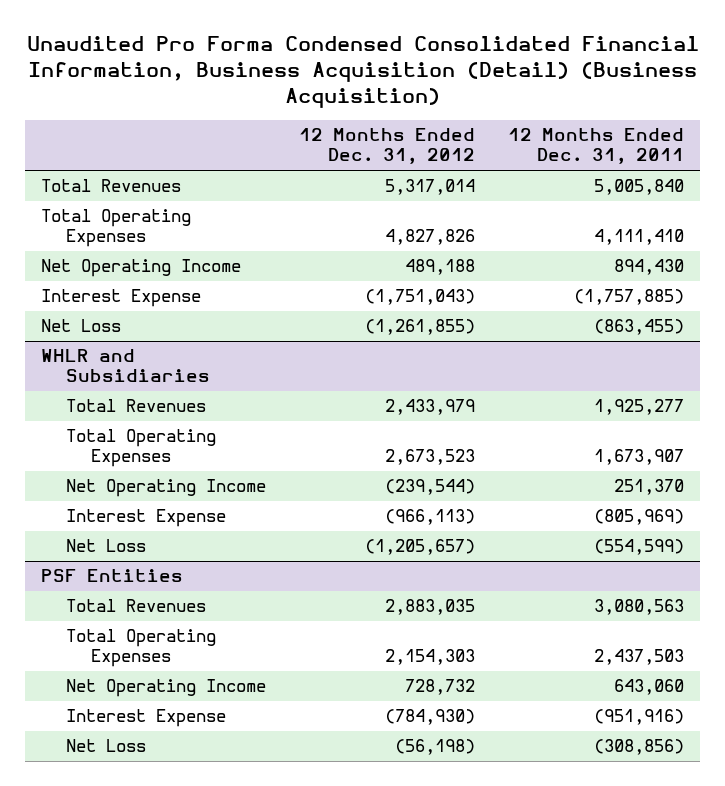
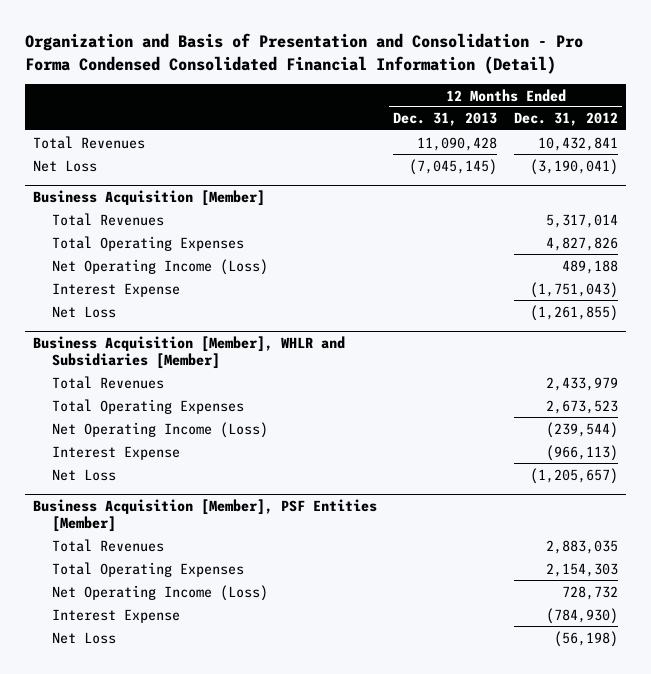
- Unaudited Pro Forma Condensed Consolidated Financial Information, Business Acquisition (Detail) (Business Acquisition)
+ Organization and Basis of Presentation and Consolidation - Pro Forma Condensed Consolidated Financial Information (Detail)
- | 12 Months Ended Dec. 31, 2012 | 12 Months Ended Dec. 31, 2011
+ | 12 Months Ended Dec. 31, 2013 | 12 Months Ended Dec. 31, 2012
+ Total Revenues | 11,090,428 | 10,432,841
+ Net Loss | (7,045,145) | (3,190,041)
+ Business Acquisition [Member]
- Net Operating Income | 489,188 | 894,430
+ Net Operating Income (Loss) | | 489,188
- WHLR and Subsidiaries
+ Business Acquisition [Member], WHLR and Subsidiaries [Member]
- Net Operating Income | (239,544) | 251,370
+ Net Operating Income (Loss) | | (239,544)
- PSF Entities
+ Business Acquisition [Member], PSF Entities [Member]
- Net Operating Income | 728,732 | 643,060
+ Net Operating Income (Loss) | | 728,732

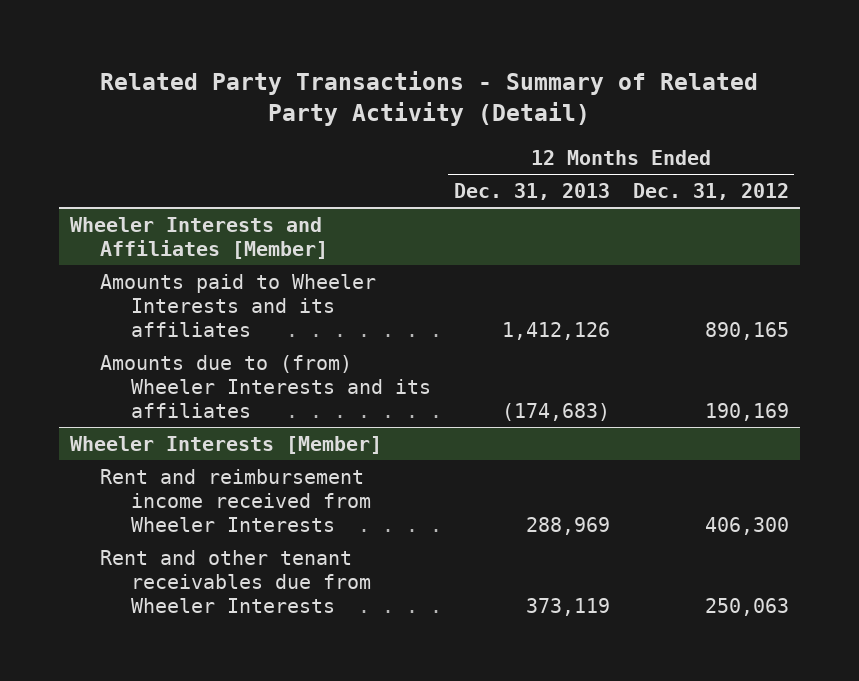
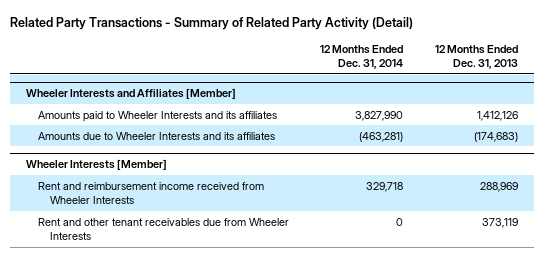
- | 12 Months Ended Dec. 31, 2013 | 12 Months Ended Dec. 31, 2012
+ | 12 Months Ended Dec. 31, 2014 | 12 Months Ended Dec. 31, 2013
@ Wheeler Interests and Affiliates [Member]
- Amounts due to (from) Wheeler Interests and its affiliates | (174,683) | 190,169
+ Amounts due to Wheeler Interests and its affiliates | (463,281) | (174,683)

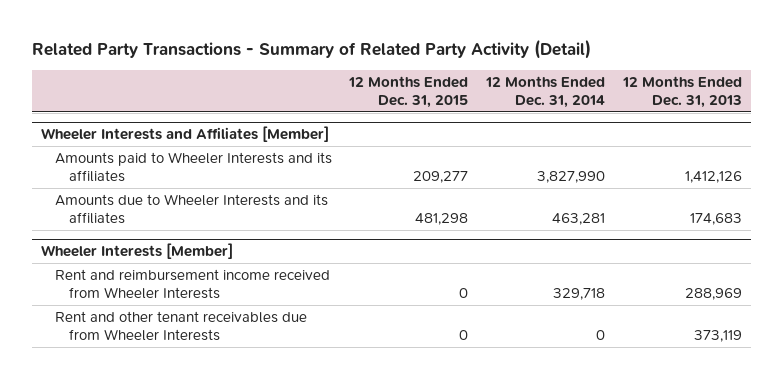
- | 12 Months Ended Dec. 31, 2014 | 12 Months Ended Dec. 31, 2013
+ | 12 Months Ended Dec. 31, 2015 | 12 Months Ended Dec. 31, 2014 | 12 Months Ended Dec. 31, 2013
@ Wheeler Interests and Affiliates [Member]
- Amounts due to Wheeler Interests and its affiliates | (463,281) | (174,683)
+ Amounts due to Wheeler Interests and its affiliates | 481,298 | 463,281 | 174,683

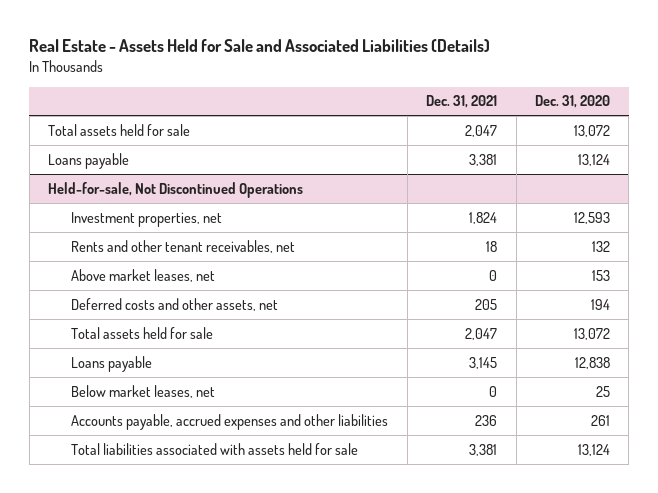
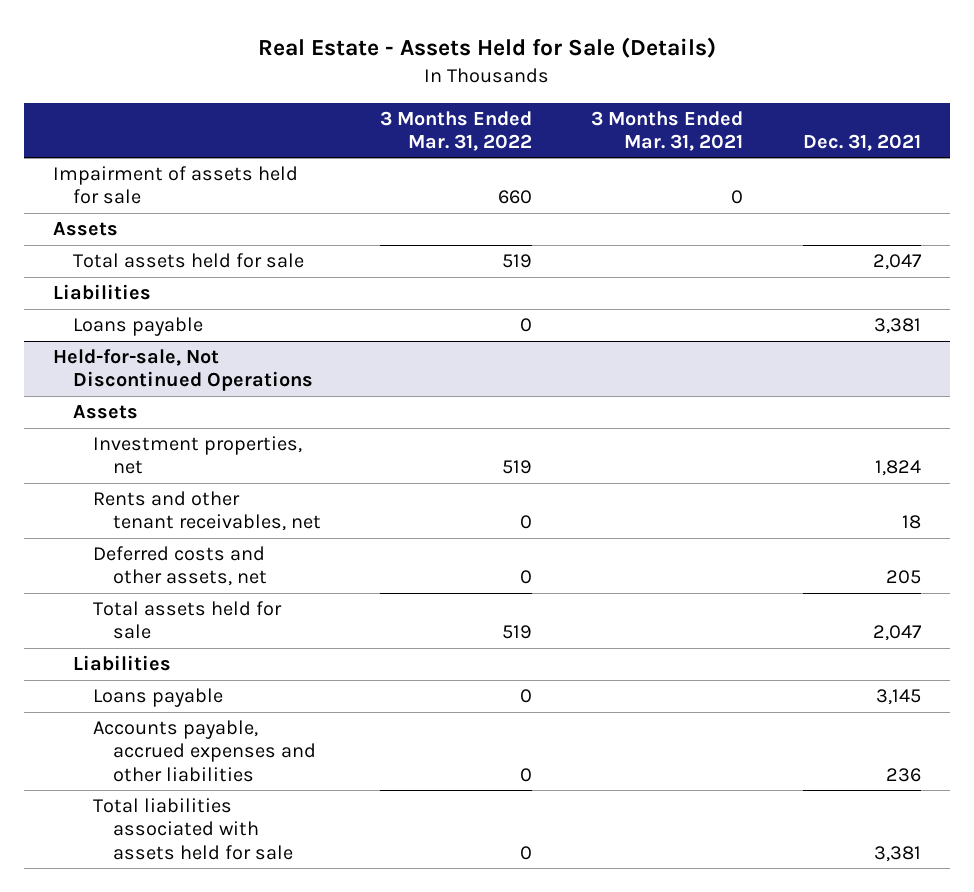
- Real Estate - Assets Held for Sale and Associated Liabilities (Details)
+ Real Estate - Assets Held for Sale (Details)
- | Dec. 31, 2021 | Dec. 31, 2020
+ | 3 Months Ended Mar. 31, 2022 | 3 Months Ended Mar. 31, 2021 | Dec. 31, 2021
+ Impairment of assets held for sale | 660 | 0 |
+ Assets
+ Liabilities
@ Held-for-sale, Not Discontinued Operations
+ Assets
- Above market leases, net | 0 | 153
+ Liabilities
- Below market leases, net | 0 | 25

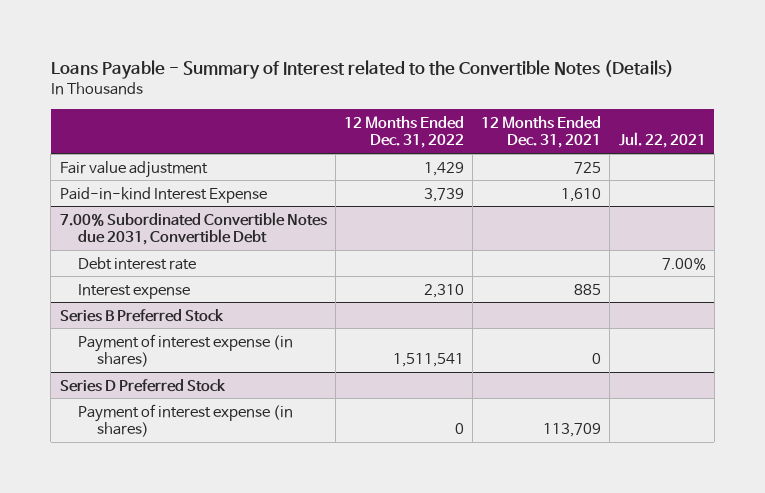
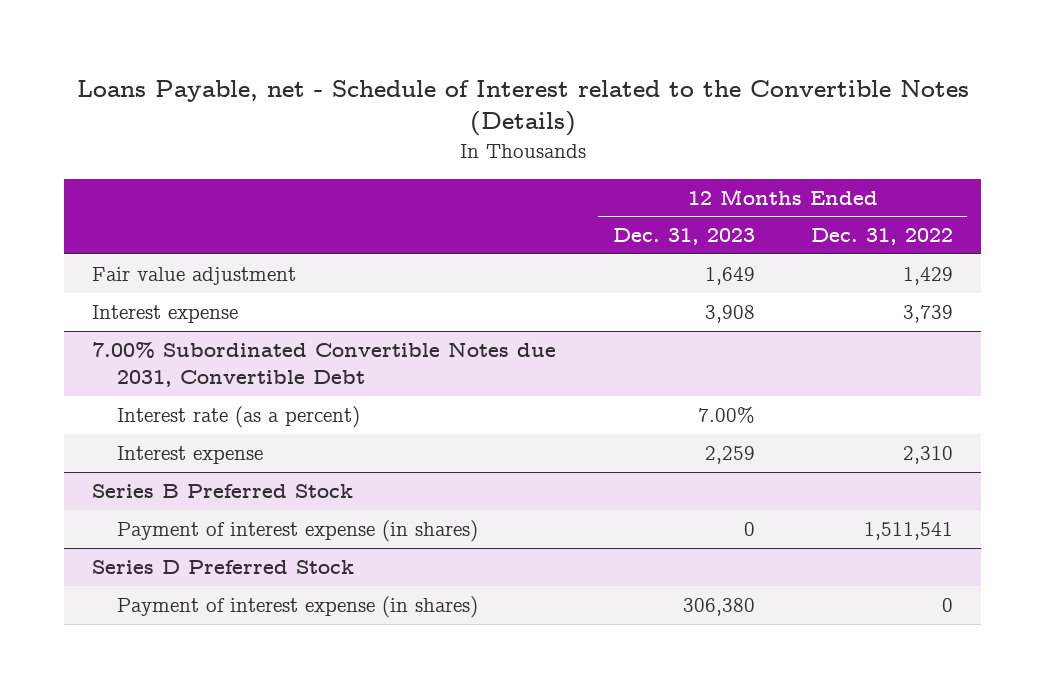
- Loans Payable - Summary of Interest related to the Convertible Notes (Details)
+ Loans Payable, net - Schedule of Interest related to the Convertible Notes (Details)
- | 12 Months Ended Dec. 31, 2022 | 12 Months Ended Dec. 31, 2021 | Jul. 22, 2021
+ | 12 Months Ended Dec. 31, 2023 | 12 Months Ended Dec. 31, 2022
- Paid-in-kind Interest Expense | 3,739 | 1,610 |
+ Interest expense | 3,908 | 3,739
@ 7.00% Subordinated Convertible Notes due 2031, Convertible Debt
- Debt interest rate | | | 7.00%
+ Interest rate (as a percent) | 7.00% |

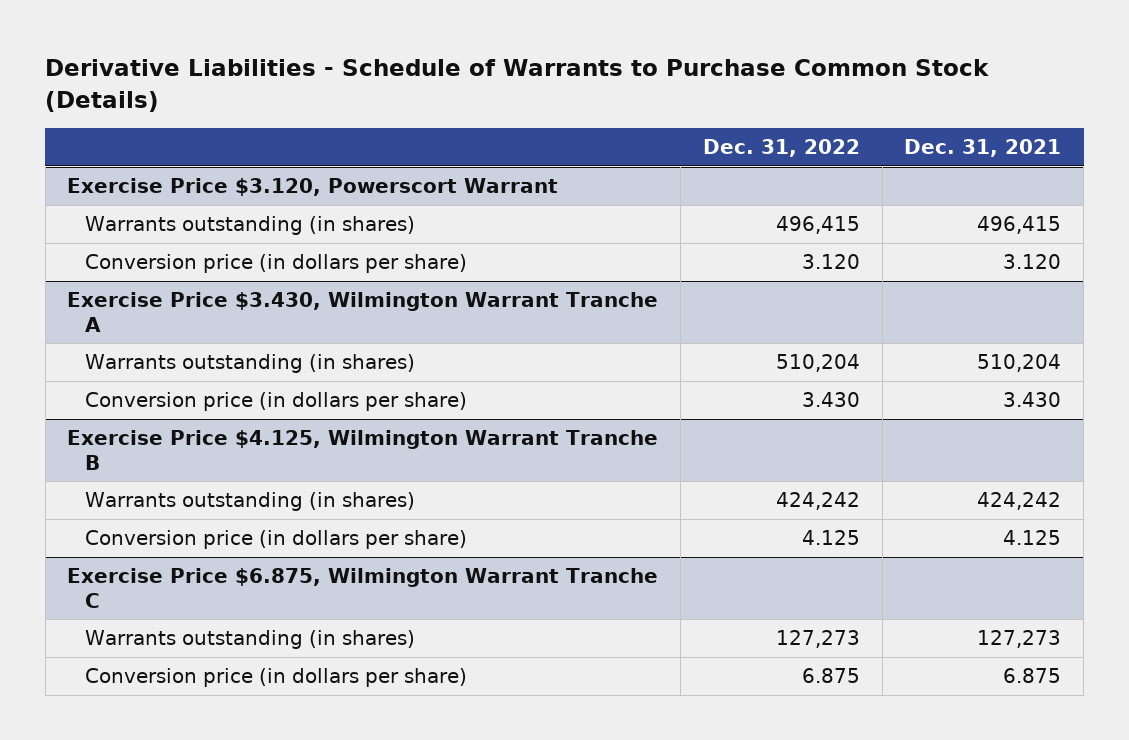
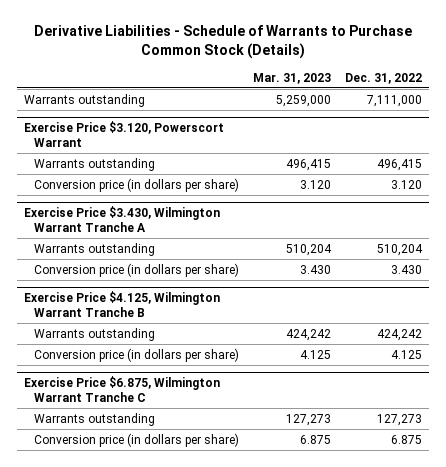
- | Dec. 31, 2022 | Dec. 31, 2021
+ | Mar. 31, 2023 | Dec. 31, 2022
+ Warrants outstanding | 5,259,000 | 7,111,000
@ Exercise Price $3.120, Powerscort Warrant
- Warrants outstanding (in shares) | 496,415 | 496,415
+ Warrants outstanding | 496,415 | 496,415
@ Exercise Price $3.430, Wilmington Warrant Tranche A
- Warrants outstanding (in shares) | 510,204 | 510,204
+ Warrants outstanding | 510,204 | 510,204
@ Exercise Price $4.125, Wilmington Warrant Tranche B
- Warrants outstanding (in shares) | 424,242 | 424,242
+ Warrants outstanding | 424,242 | 424,242
@ Exercise Price $6.875, Wilmington Warrant Tranche C
- Warrants outstanding (in shares) | 127,273 | 127,273
+ Warrants outstanding | 127,273 | 127,273

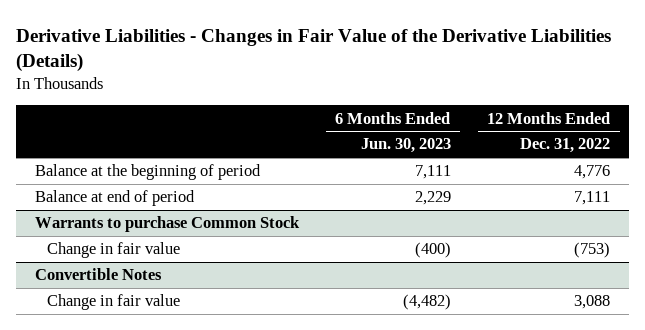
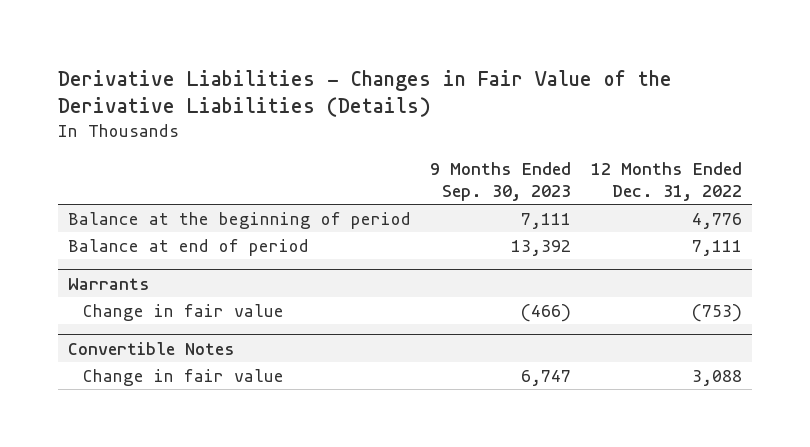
- | 6 Months Ended Jun. 30, 2023 | 12 Months Ended Dec. 31, 2022
+ | 9 Months Ended Sep. 30, 2023 | 12 Months Ended Dec. 31, 2022
- Warrants to purchase Common Stock
+ Warrants

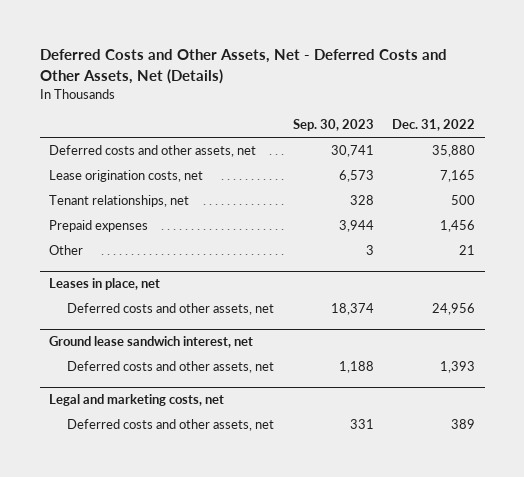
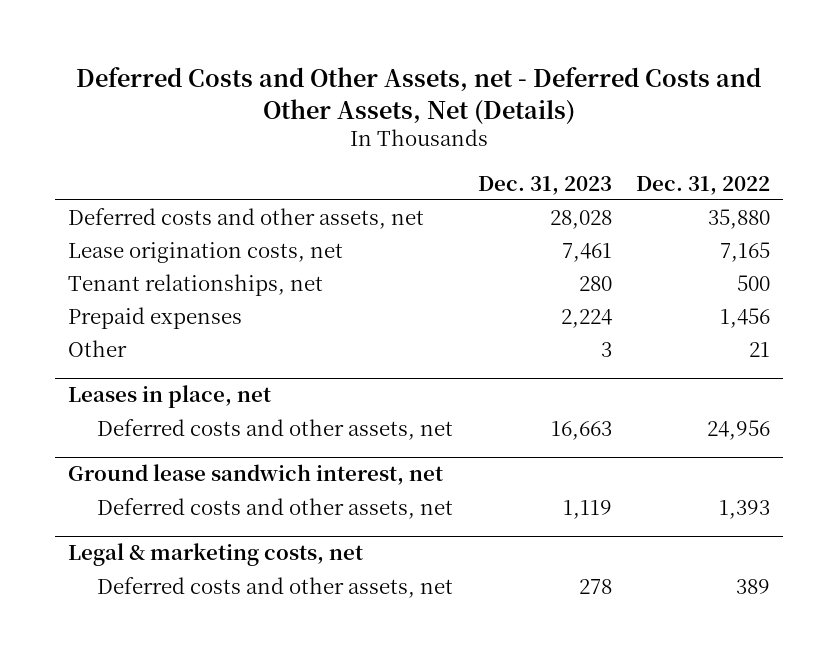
- Deferred Costs and Other Assets, Net - Deferred Costs and Other Assets, Net (Details)
+ Deferred Costs and Other Assets, net - Deferred Costs and Other Assets, Net (Details)
- | Sep. 30, 2023 | Dec. 31, 2022
+ | Dec. 31, 2023 | Dec. 31, 2022
- Legal and marketing costs, net
+ Legal & marketing costs, net

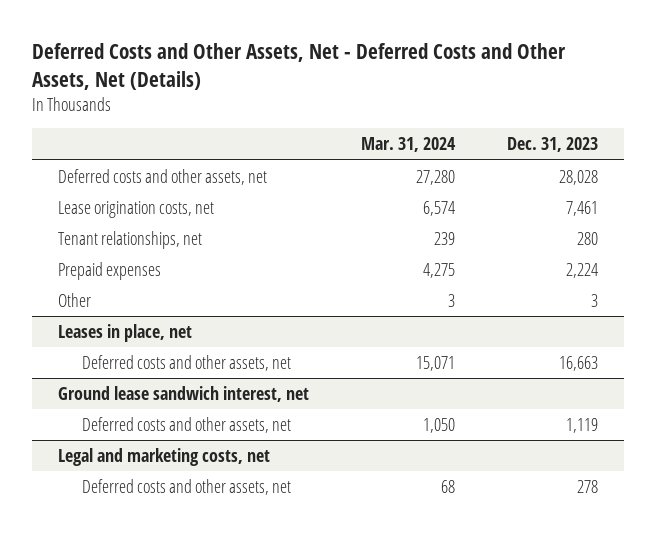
- Deferred Costs and Other Assets, net - Deferred Costs and Other Assets, Net (Details)
+ Deferred Costs and Other Assets, Net - Deferred Costs and Other Assets, Net (Details)
- | Dec. 31, 2023 | Dec. 31, 2022
+ | Mar. 31, 2024 | Dec. 31, 2023
- Legal & marketing costs, net
+ Legal and marketing costs, net

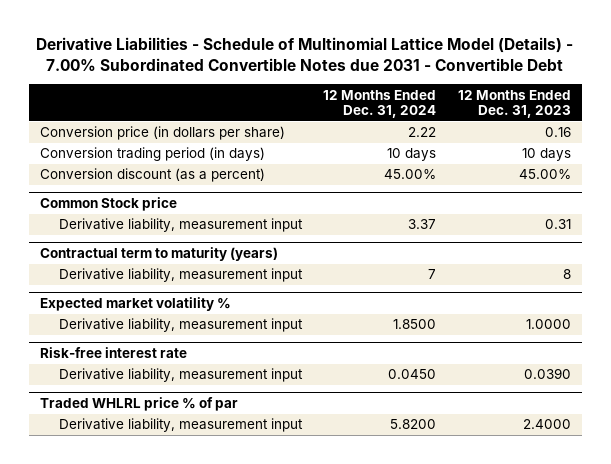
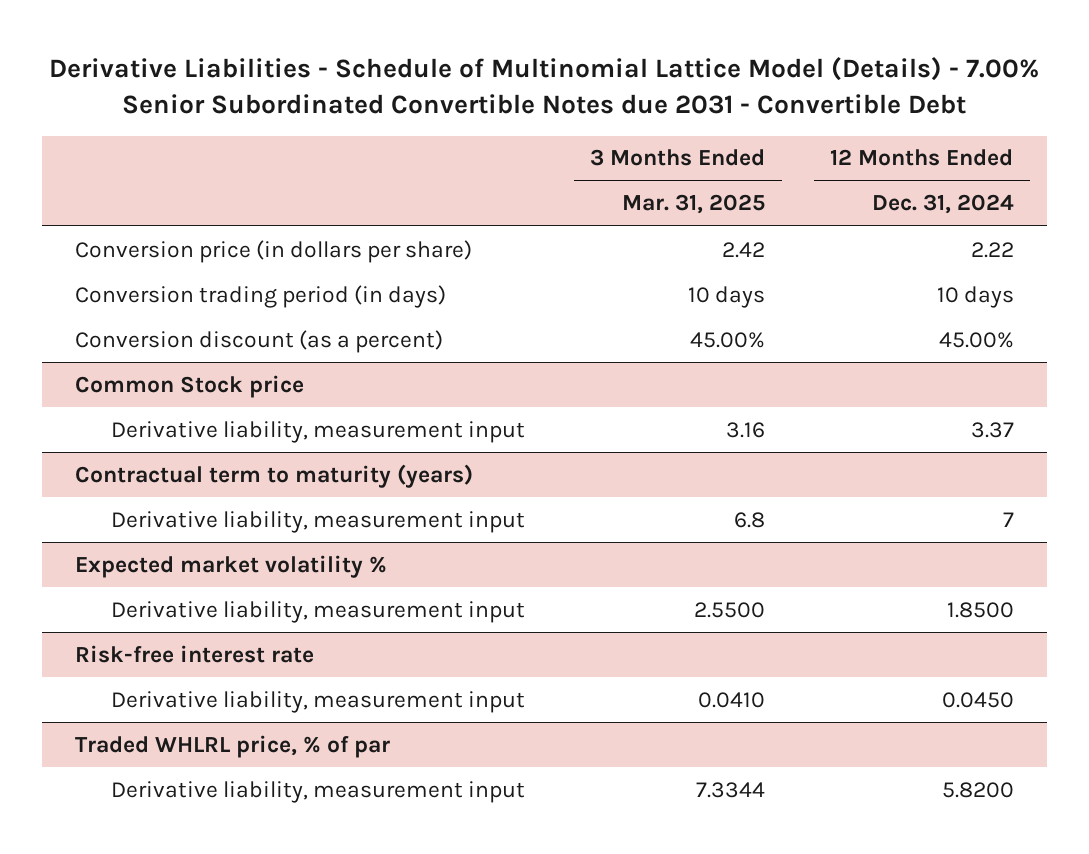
- Derivative Liabilities - Schedule of Multinomial Lattice Model (Details) - 7.00% Subordinated Convertible Notes due 2031 - Convertible Debt
+ Derivative Liabilities - Schedule of Multinomial Lattice Model (Details) - 7.00% Senior Subordinated Convertible Notes due 2031 - Convertible Debt
- | 12 Months Ended Dec. 31, 2024 | 12 Months Ended Dec. 31, 2023
+ | 3 Months Ended Mar. 31, 2025 | 12 Months Ended Dec. 31, 2024
- Traded WHLRL price % of par
+ Traded WHLRL price, % of par

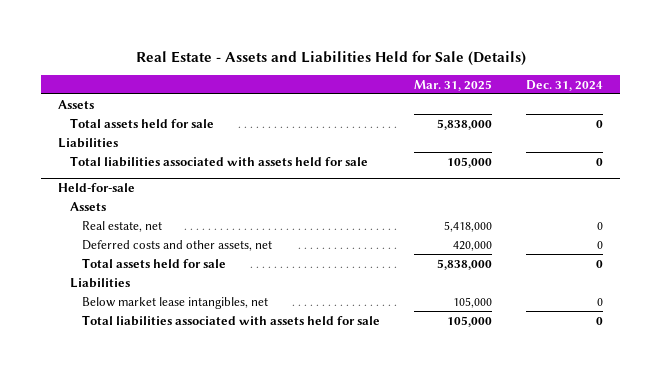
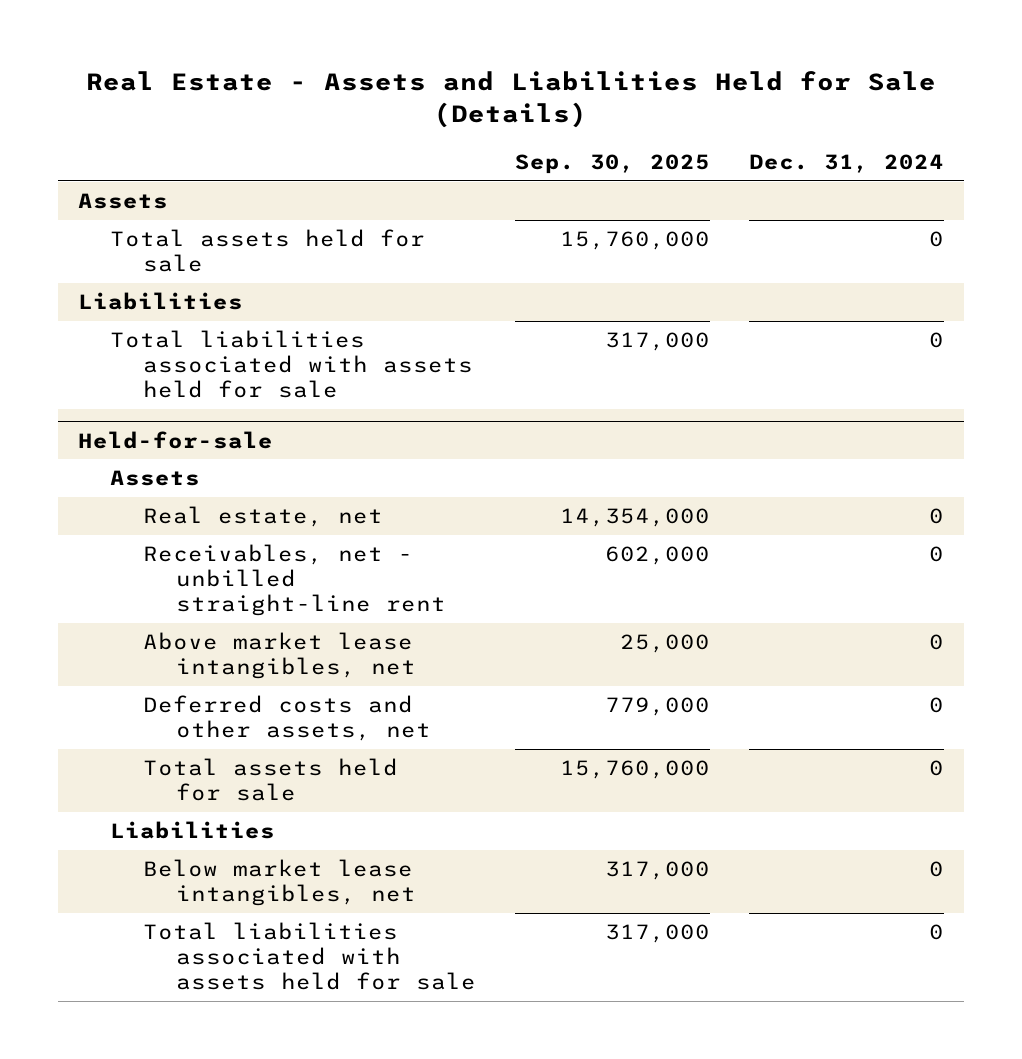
- | Mar. 31, 2025 | Dec. 31, 2024
+ | Sep. 30, 2025 | Dec. 31, 2024
@ Held-for-sale
+ Receivables, net - unbilled straight-line rent | 602,000 | 0
+ Above market lease intangibles, net | 25,000 | 0

